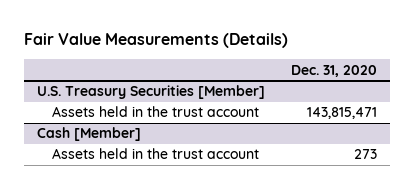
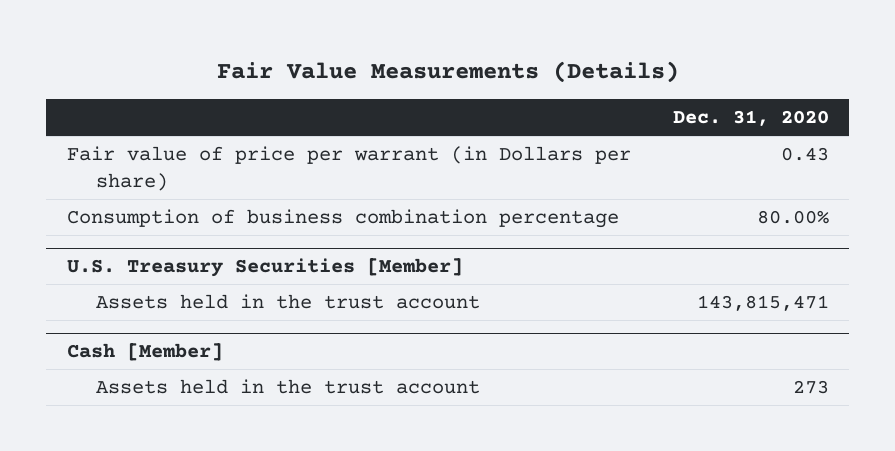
+ Fair value of price per warrant (in Dollars per share) | 0.43
+ Consumption of business combination percentage | 80.00%

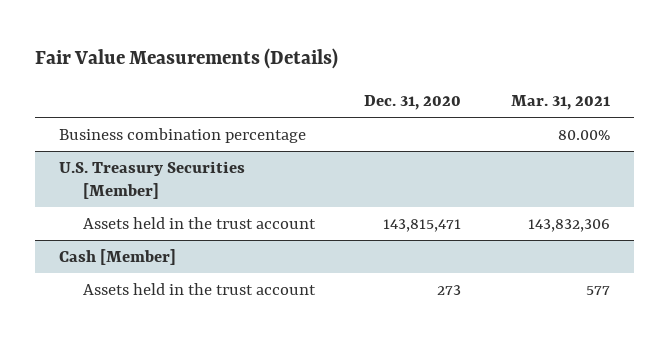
- | Dec. 31, 2020
+ | Dec. 31, 2020 | Mar. 31, 2021
- Fair value of price per warrant (in Dollars per share) | 0.43
- Consumption of business combination percentage | 80.00%
+ Business combination percentage | | 80.00%

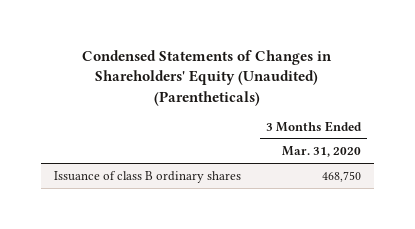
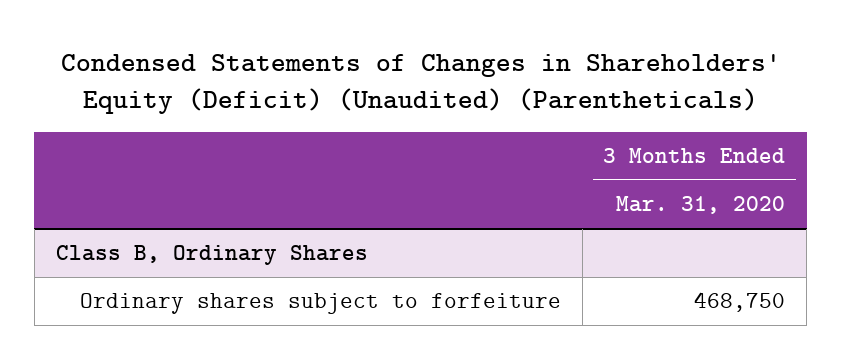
- Condensed Statements of Changes in Shareholders' Equity (Unaudited) (Parentheticals)
+ Condensed Statements of Changes in Shareholders' Equity (Deficit) (Unaudited) (Parentheticals)
- Issuance of class B ordinary shares | 468,750
+ Class B, Ordinary Shares
+ Ordinary shares subject to forfeiture | 468,750

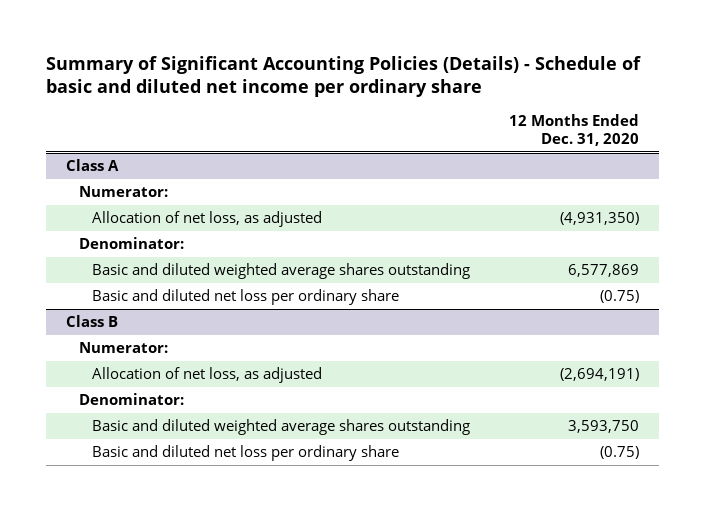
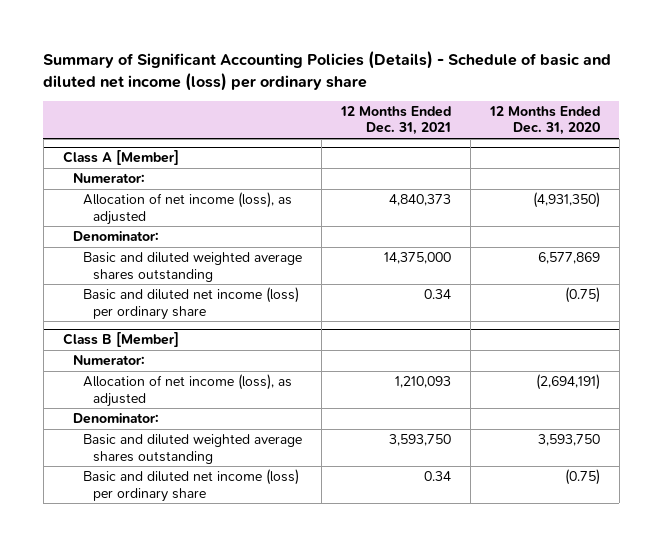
- Summary of Significant Accounting Policies (Details) - Schedule of basic and diluted net income per ordinary share
+ Summary of Significant Accounting Policies (Details) - Schedule of basic and diluted net income (loss) per ordinary share
- | 12 Months Ended Dec. 31, 2020
+ | 12 Months Ended Dec. 31, 2021 | 12 Months Ended Dec. 31, 2020
- Class A
+ Class A [Member]
- Allocation of net loss, as adjusted | (4,931,350)
+ Allocation of net income (loss), as adjusted | 4,840,373 | (4,931,350)
- Basic and diluted net loss per ordinary share | (0.75)
- Class B
+ Basic and diluted net income (loss) per ordinary share | 0.34 | (0.75)
+ Class B [Member]
- Allocation of net loss, as adjusted | (2,694,191)
+ Allocation of net income (loss), as adjusted | 1,210,093 | (2,694,191)
- Basic and diluted net loss per ordinary share | (0.75)
+ Basic and diluted net income (loss) per ordinary share | 0.34 | (0.75)

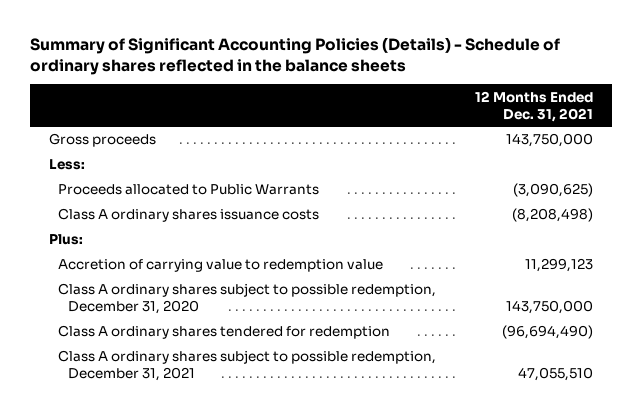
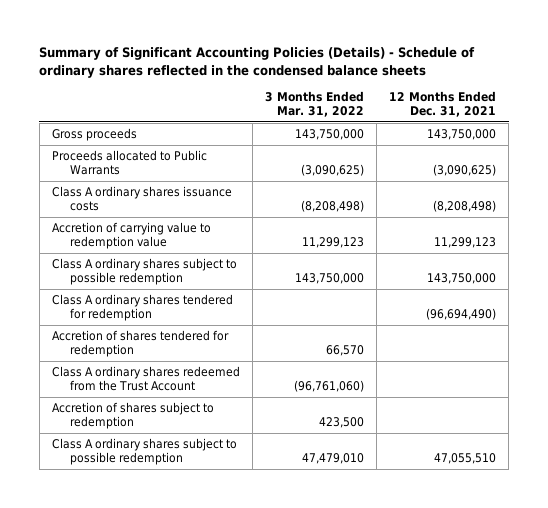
- Summary of Significant Accounting Policies (Details) - Schedule of ordinary shares reflected in the balance sheets
+ Summary of Significant Accounting Policies (Details) - Schedule of ordinary shares reflected in the condensed balance sheets
- | 12 Months Ended Dec. 31, 2021
+ | 3 Months Ended Mar. 31, 2022 | 12 Months Ended Dec. 31, 2021
- Less:
- Plus:
- Class A ordinary shares subject to possible redemption, December 31, 2020 | 143,750,000
+ Class A ordinary shares subject to possible redemption | 143,750,000 | 143,750,000
- Class A ordinary shares subject to possible redemption, December 31, 2021 | 47,055,510
+ Accretion of shares tendered for redemption | 66,570 |
+ Class A ordinary shares redeemed from the Trust Account | (96,761,060) |
+ Accretion of shares subject to redemption | 423,500 |
+ Class A ordinary shares subject to possible redemption | 47,479,010 | 47,055,510

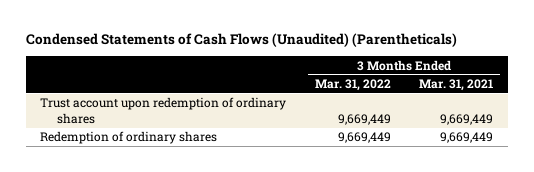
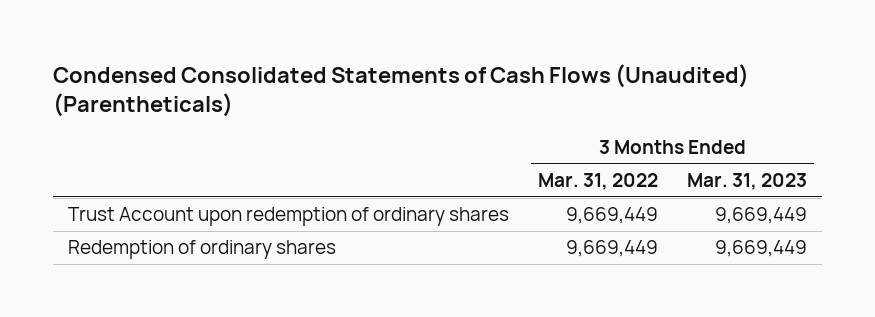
- Condensed Statements of Cash Flows (Unaudited) (Parentheticals)
+ Condensed Consolidated Statements of Cash Flows (Unaudited) (Parentheticals)
- | 3 Months Ended Mar. 31, 2022 | 3 Months Ended Mar. 31, 2021
+ | 3 Months Ended Mar. 31, 2022 | 3 Months Ended Mar. 31, 2023
- Trust account upon redemption of ordinary shares | 9,669,449 | 9,669,449
+ Trust Account upon redemption of ordinary shares | 9,669,449 | 9,669,449

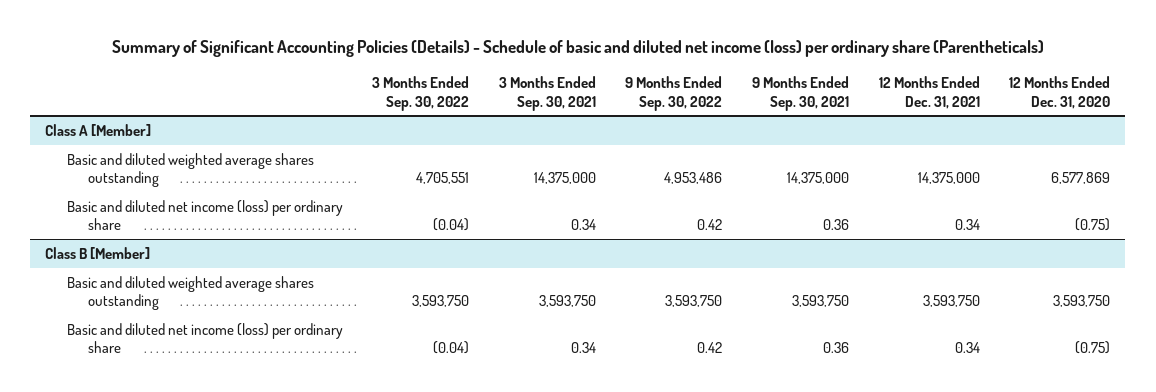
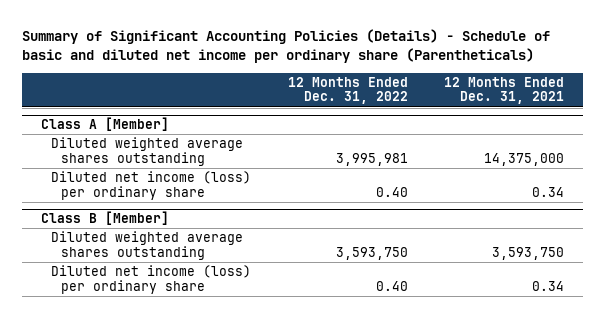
- Summary of Significant Accounting Policies (Details) - Schedule of basic and diluted net income (loss) per ordinary share (Parentheticals)
+ Summary of Significant Accounting Policies (Details) - Schedule of basic and diluted net income per ordinary share (Parentheticals)
- | 3 Months Ended Sep. 30, 2022 | 3 Months Ended Sep. 30, 2021 | 9 Months Ended Sep. 30, 2022 | 9 Months Ended Sep. 30, 2021 | 12 Months Ended Dec. 31, 2021 | 12 Months Ended Dec. 31, 2020
+ | 12 Months Ended Dec. 31, 2022 | 12 Months Ended Dec. 31, 2021
@ Class A [Member]
- Basic and diluted weighted average shares outstanding | 4,705,551 | 14,375,000 | 4,953,486 | 14,375,000 | 14,375,000 | 6,577,869
- Basic and diluted net income (loss) per ordinary share | (0.04) | 0.34 | 0.42 | 0.36 | 0.34 | (0.75)
+ Diluted weighted average shares outstanding | 3,995,981 | 14,375,000
+ Diluted net income (loss) per ordinary share | 0.40 | 0.34
@ Class B [Member]
- Basic and diluted weighted average shares outstanding | 3,593,750 | 3,593,750 | 3,593,750 | 3,593,750 | 3,593,750 | 3,593,750
- Basic and diluted net income (loss) per ordinary share | (0.04) | 0.34 | 0.42 | 0.36 | 0.34 | (0.75)
+ Diluted weighted average shares outstanding | 3,593,750 | 3,593,750
+ Diluted net income (loss) per ordinary share | 0.40 | 0.34

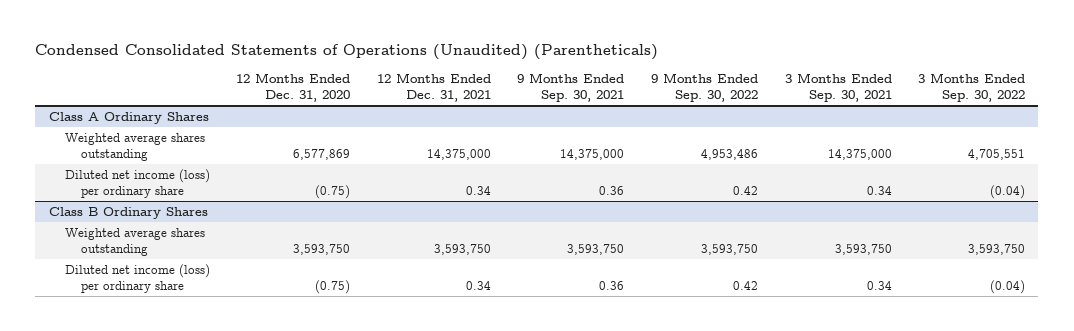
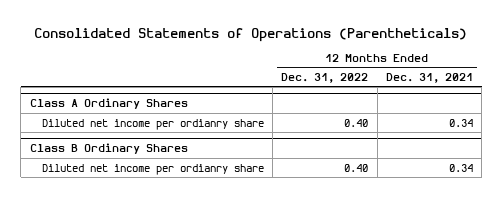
- Condensed Consolidated Statements of Operations (Unaudited) (Parentheticals)
+ Consolidated Statements of Operations (Parentheticals)
- | 12 Months Ended Dec. 31, 2020 | 12 Months Ended Dec. 31, 2021 | 9 Months Ended Sep. 30, 2021 | 9 Months Ended Sep. 30, 2022 | 3 Months Ended Sep. 30, 2021 | 3 Months Ended Sep. 30, 2022
+ | 12 Months Ended Dec. 31, 2022 | 12 Months Ended Dec. 31, 2021
@ Class A Ordinary Shares
- Weighted average shares outstanding | 6,577,869 | 14,375,000 | 14,375,000 | 4,953,486 | 14,375,000 | 4,705,551
- Diluted net income (loss) per ordinary share | (0.75) | 0.34 | 0.36 | 0.42 | 0.34 | (0.04)
+ Diluted net income per ordianry share | 0.40 | 0.34
@ Class B Ordinary Shares
- Weighted average shares outstanding | 3,593,750 | 3,593,750 | 3,593,750 | 3,593,750 | 3,593,750 | 3,593,750
- Diluted net income (loss) per ordinary share | (0.75) | 0.34 | 0.36 | 0.42 | 0.34 | (0.04)
+ Diluted net income per ordianry share | 0.40 | 0.34

